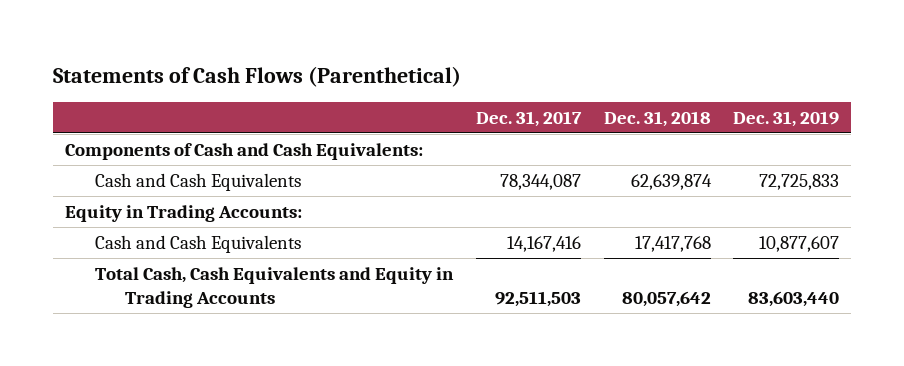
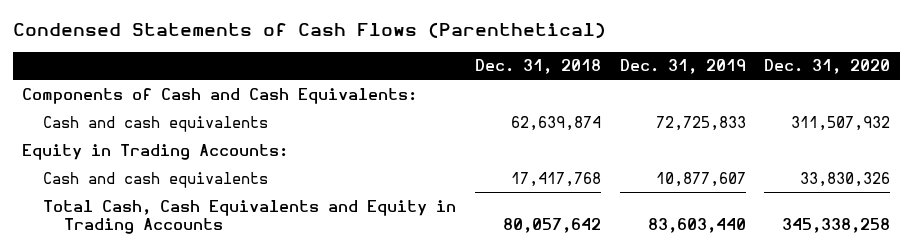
- Statements of Cash Flows (Parenthetical)
+ Condensed Statements of Cash Flows (Parenthetical)
- | Dec. 31, 2017 | Dec. 31, 2018 | Dec. 31, 2019
+ | Dec. 31, 2018 | Dec. 31, 2019 | Dec. 31, 2020
- Cash and Cash Equivalents | 78,344,087 | 62,639,874 | 72,725,833
+ Cash and cash equivalents | 62,639,874 | 72,725,833 | 311,507,932
- Cash and Cash Equivalents | 14,167,416 | 17,417,768 | 10,877,607
+ Cash and cash equivalents | 17,417,768 | 10,877,607 | 33,830,326

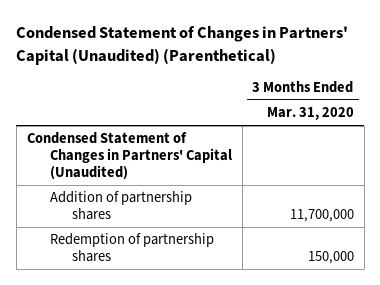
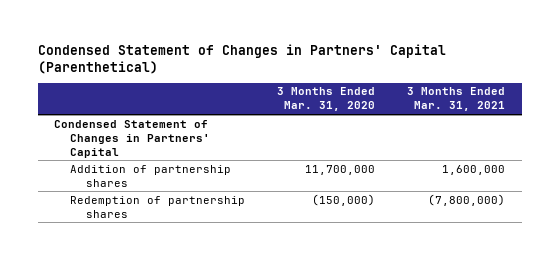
- Condensed Statement of Changes in Partners' Capital (Unaudited) (Parenthetical)
+ Condensed Statement of Changes in Partners' Capital (Parenthetical)
- | 3 Months Ended Mar. 31, 2020
+ | 3 Months Ended Mar. 31, 2020 | 3 Months Ended Mar. 31, 2021
- Condensed Statement of Changes in Partners' Capital (Unaudited)
+ Condensed Statement of Changes in Partners' Capital
- Redemption of partnership shares | 150,000
+ Redemption of partnership shares | (150,000) | (7,800,000)

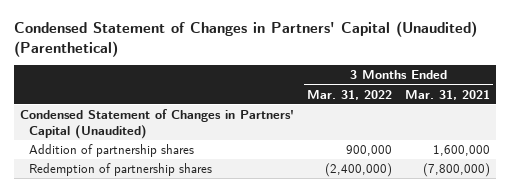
- Condensed Statement of Changes in Partners' Capital (Parenthetical)
+ Condensed Statement of Changes in Partners' Capital (Unaudited) (Parenthetical)
- | 3 Months Ended Mar. 31, 2020 | 3 Months Ended Mar. 31, 2021
+ | 3 Months Ended Mar. 31, 2022 | 3 Months Ended Mar. 31, 2021
- Condensed Statement of Changes in Partners' Capital
+ Condensed Statement of Changes in Partners' Capital (Unaudited)

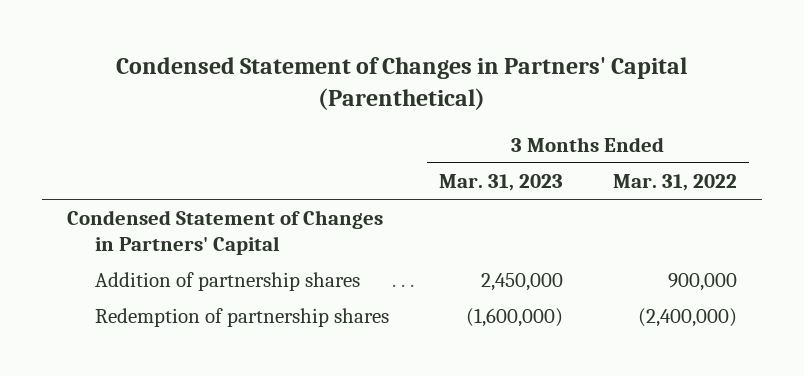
- Condensed Statement of Changes in Partners' Capital (Unaudited) (Parenthetical)
+ Condensed Statement of Changes in Partners' Capital (Parenthetical)
- | 3 Months Ended Mar. 31, 2022 | 3 Months Ended Mar. 31, 2021
+ | 3 Months Ended Mar. 31, 2023 | 3 Months Ended Mar. 31, 2022
- Condensed Statement of Changes in Partners' Capital (Unaudited)
+ Condensed Statement of Changes in Partners' Capital

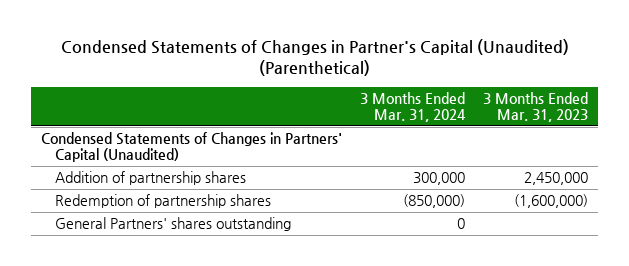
- Condensed Statement of Changes in Partners' Capital (Parenthetical)
+ Condensed Statements of Changes in Partner's Capital (Unaudited) (Parenthetical)
- | 3 Months Ended Mar. 31, 2023 | 3 Months Ended Mar. 31, 2022
+ | 3 Months Ended Mar. 31, 2024 | 3 Months Ended Mar. 31, 2023
- Condensed Statement of Changes in Partners' Capital
+ Condensed Statements of Changes in Partners' Capital (Unaudited)
+ General Partners' shares outstanding | 0 |

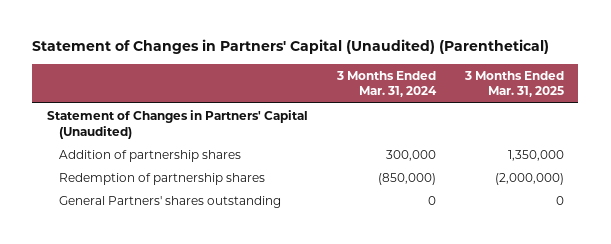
- Condensed Statements of Changes in Partner's Capital (Unaudited) (Parenthetical)
+ Statement of Changes in Partners' Capital (Unaudited) (Parenthetical)
- | 3 Months Ended Mar. 31, 2024 | 3 Months Ended Mar. 31, 2023
+ | 3 Months Ended Mar. 31, 2024 | 3 Months Ended Mar. 31, 2025
- Condensed Statements of Changes in Partners' Capital (Unaudited)
+ Statement of Changes in Partners' Capital (Unaudited)

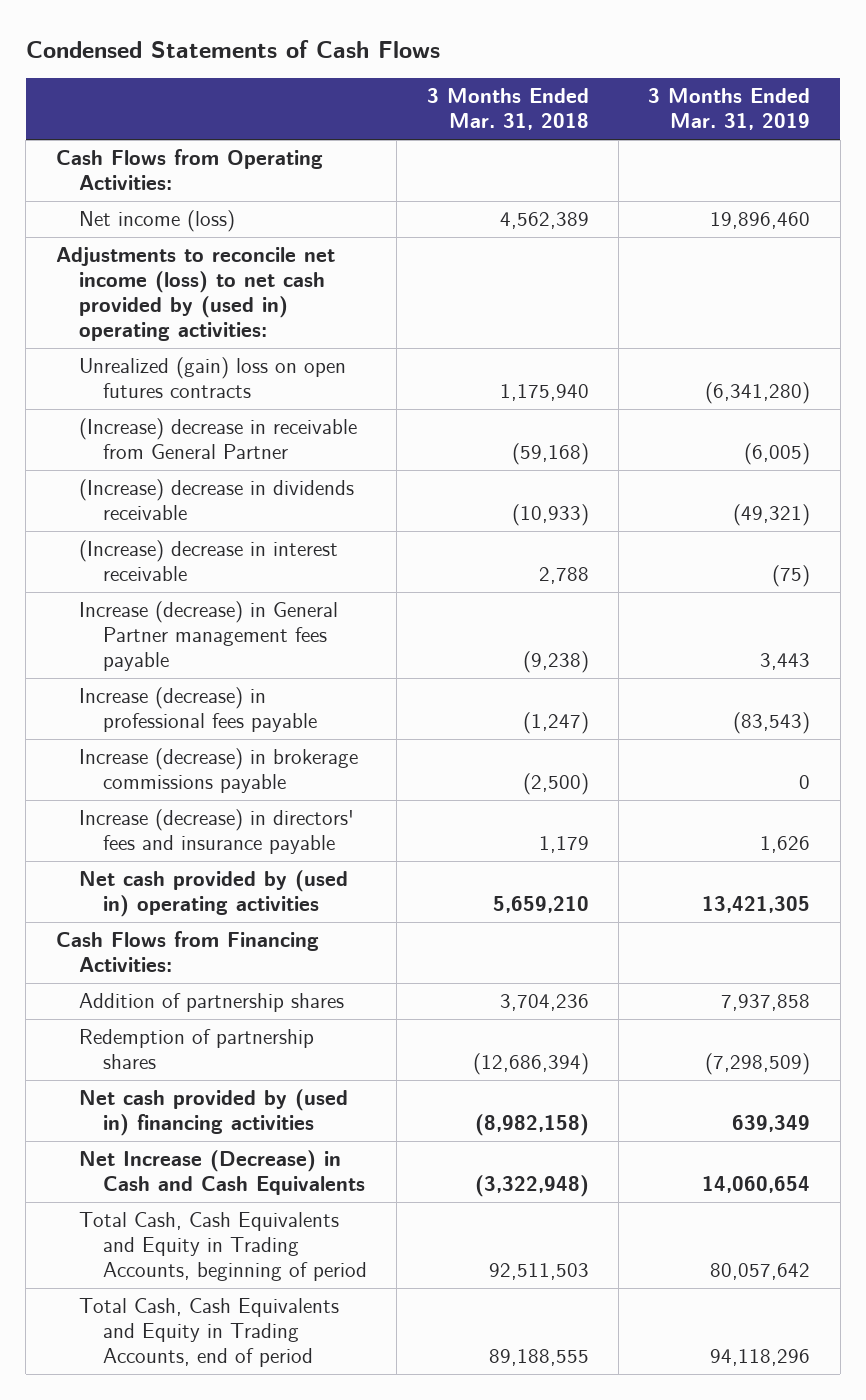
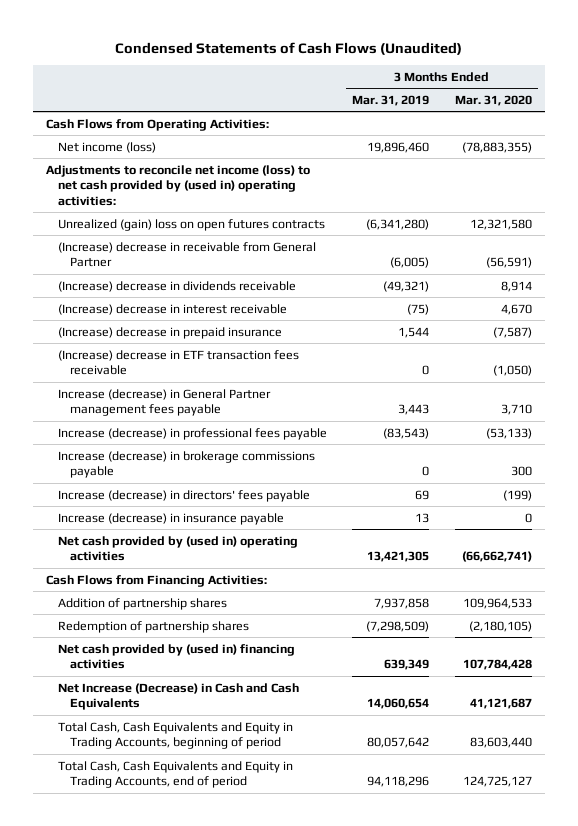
- Condensed Statements of Cash Flows
+ Condensed Statements of Cash Flows (Unaudited)
- | 3 Months Ended Mar. 31, 2018 | 3 Months Ended Mar. 31, 2019
+ | 3 Months Ended Mar. 31, 2019 | 3 Months Ended Mar. 31, 2020
+ (Increase) decrease in prepaid insurance | 1,544 | (7,587)
+ (Increase) decrease in ETF transaction fees receivable | 0 | (1,050)
- Increase (decrease) in directors' fees and insurance payable | 1,179 | 1,626
+ Increase (decrease) in directors' fees payable | 69 | (199)
+ Increase (decrease) in insurance payable | 13 | 0

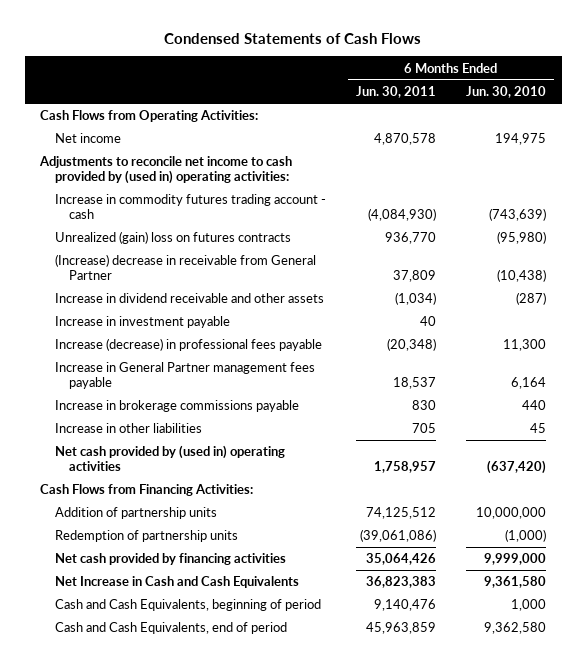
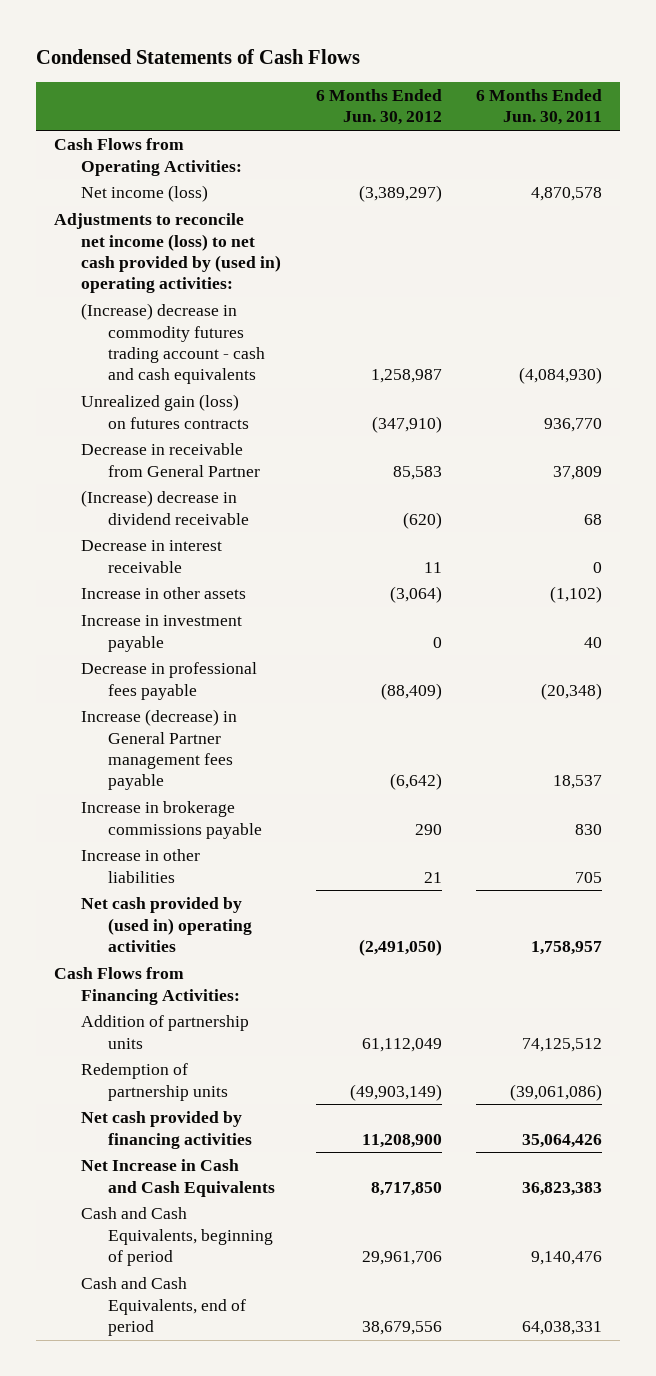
- | 6 Months Ended Jun. 30, 2011 | 6 Months Ended Jun. 30, 2010
+ | 6 Months Ended Jun. 30, 2012 | 6 Months Ended Jun. 30, 2011
- Net income | 4,870,578 | 194,975
- Adjustments to reconcile net income to cash provided by (used in) operating activities:
- Increase in commodity futures trading account - cash | (4,084,930) | (743,639)
- Unrealized (gain) loss on futures contracts | 936,770 | (95,980)
- (Increase) decrease in receivable from General Partner | 37,809 | (10,438)
- Increase in dividend receivable and other assets | (1,034) | (287)
+ Net income (loss) | (3,389,297) | 4,870,578
+ Adjustments to reconcile net income (loss) to net cash provided by (used in) operating activities:
+ (Increase) decrease in commodity futures trading account - cash and cash equivalents | 1,258,987 | (4,084,930)
+ Unrealized gain (loss) on futures contracts | (347,910) | 936,770
+ Decrease in receivable from General Partner | 85,583 | 37,809
+ (Increase) decrease in dividend receivable | (620) | 68
+ Decrease in interest receivable | 11 | 0
+ Increase in other assets | (3,064) | (1,102)
- Increase (decrease) in professional fees payable | (20,348) | 11,300
- Increase in General Partner management fees payable | 18,537 | 6,164
+ Decrease in professional fees payable | (88,409) | (20,348)
+ Increase (decrease) in General Partner management fees payable | (6,642) | 18,537
- Cash and Cash Equivalents, end of period | 45,963,859 | 9,362,580
+ Cash and Cash Equivalents, end of period | 38,679,556 | 64,038,331

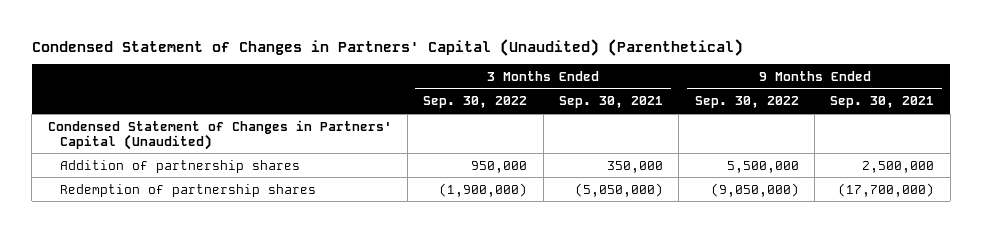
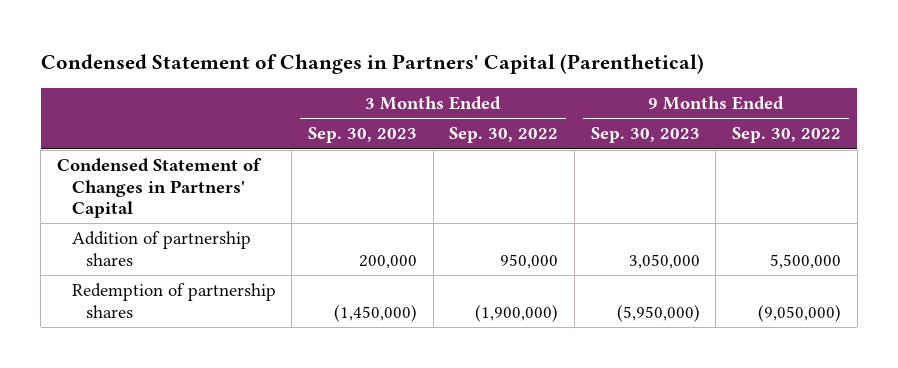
- Condensed Statement of Changes in Partners' Capital (Unaudited) (Parenthetical)
+ Condensed Statement of Changes in Partners' Capital (Parenthetical)
- | 3 Months Ended Sep. 30, 2022 | 3 Months Ended Sep. 30, 2021 | 9 Months Ended Sep. 30, 2022 | 9 Months Ended Sep. 30, 2021
+ | 3 Months Ended Sep. 30, 2023 | 3 Months Ended Sep. 30, 2022 | 9 Months Ended Sep. 30, 2023 | 9 Months Ended Sep. 30, 2022
- Condensed Statement of Changes in Partners' Capital (Unaudited)
+ Condensed Statement of Changes in Partners' Capital

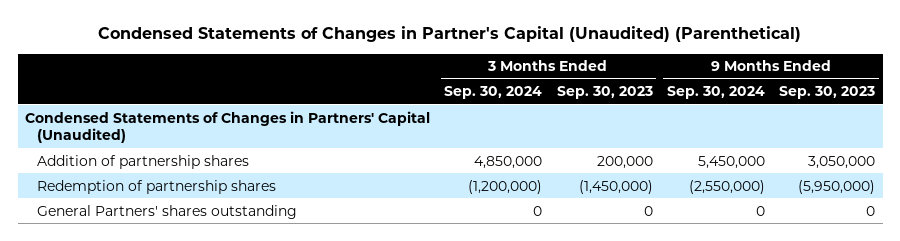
- Condensed Statement of Changes in Partners' Capital (Parenthetical)
+ Condensed Statements of Changes in Partner's Capital (Unaudited) (Parenthetical)
- | 3 Months Ended Sep. 30, 2023 | 3 Months Ended Sep. 30, 2022 | 9 Months Ended Sep. 30, 2023 | 9 Months Ended Sep. 30, 2022
+ | 3 Months Ended Sep. 30, 2024 | 3 Months Ended Sep. 30, 2023 | 9 Months Ended Sep. 30, 2024 | 9 Months Ended Sep. 30, 2023
- Condensed Statement of Changes in Partners' Capital
+ Condensed Statements of Changes in Partners' Capital (Unaudited)
+ General Partners' shares outstanding | 0 | 0 | 0 | 0

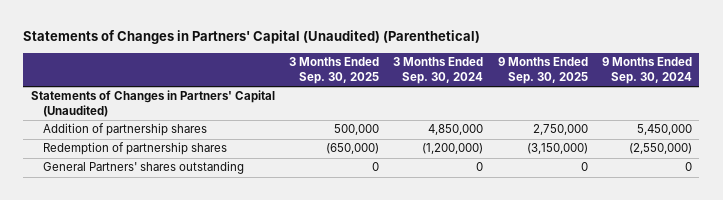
- Condensed Statements of Changes in Partner's Capital (Unaudited) (Parenthetical)
+ Statements of Changes in Partners' Capital (Unaudited) (Parenthetical)
- | 3 Months Ended Sep. 30, 2024 | 3 Months Ended Sep. 30, 2023 | 9 Months Ended Sep. 30, 2024 | 9 Months Ended Sep. 30, 2023
+ | 3 Months Ended Sep. 30, 2025 | 3 Months Ended Sep. 30, 2024 | 9 Months Ended Sep. 30, 2025 | 9 Months Ended Sep. 30, 2024
- Condensed Statements of Changes in Partners' Capital (Unaudited)
+ Statements of Changes in Partners' Capital (Unaudited)

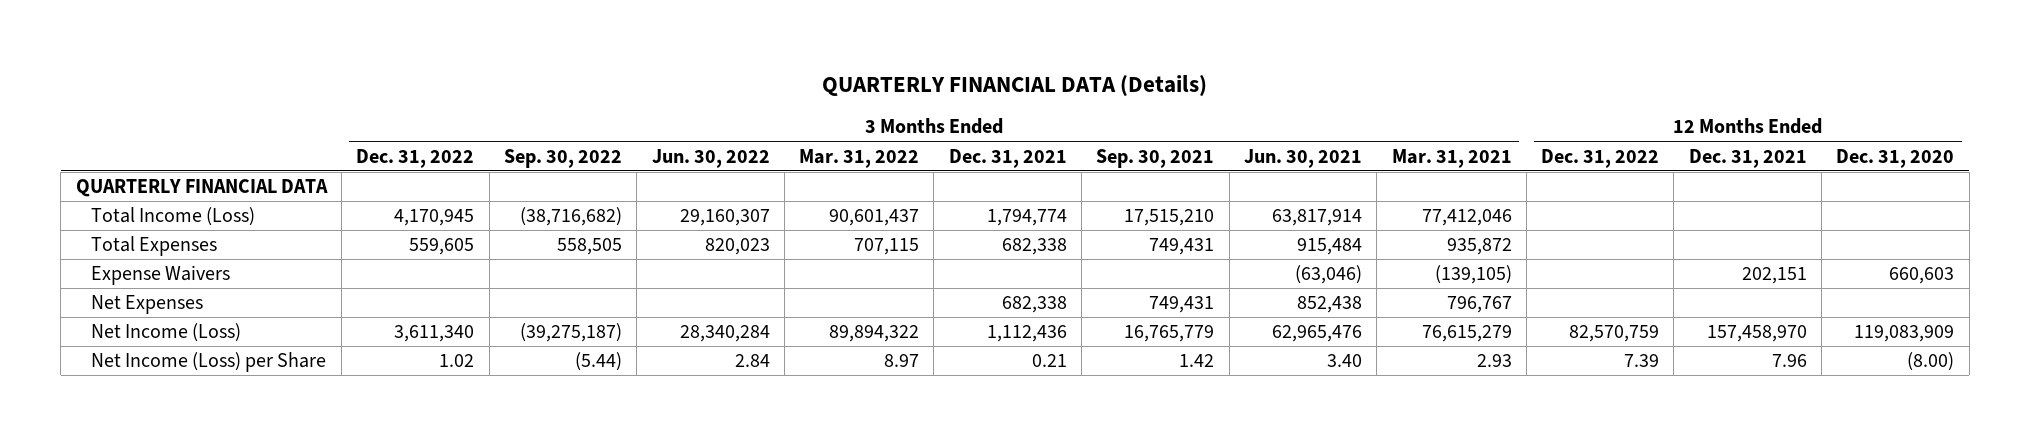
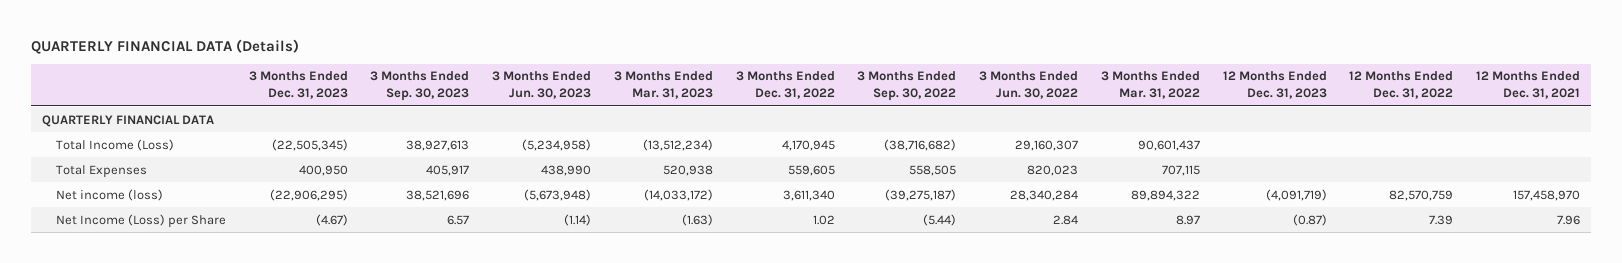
- | 3 Months Ended Dec. 31, 2022 | 3 Months Ended Sep. 30, 2022 | 3 Months Ended Jun. 30, 2022 | 3 Months Ended Mar. 31, 2022 | 3 Months Ended Dec. 31, 2021 | 3 Months Ended Sep. 30, 2021 | 3 Months Ended Jun. 30, 2021 | 3 Months Ended Mar. 31, 2021 | 12 Months Ended Dec. 31, 2022 | 12 Months Ended Dec. 31, 2021 | 12 Months Ended Dec. 31, 2020
+ | 3 Months Ended Dec. 31, 2023 | 3 Months Ended Sep. 30, 2023 | 3 Months Ended Jun. 30, 2023 | 3 Months Ended Mar. 31, 2023 | 3 Months Ended Dec. 31, 2022 | 3 Months Ended Sep. 30, 2022 | 3 Months Ended Jun. 30, 2022 | 3 Months Ended Mar. 31, 2022 | 12 Months Ended Dec. 31, 2023 | 12 Months Ended Dec. 31, 2022 | 12 Months Ended Dec. 31, 2021
- Expense Waivers | | | | | | | (63,046) | (139,105) | | 202,151 | 660,603
- Net Expenses | | | | | 682,338 | 749,431 | 852,438 | 796,767 | | |
- Net Income (Loss) | 3,611,340 | (39,275,187) | 28,340,284 | 89,894,322 | 1,112,436 | 16,765,779 | 62,965,476 | 76,615,279 | 82,570,759 | 157,458,970 | 119,083,909
+ Net income (loss) | (22,906,295) | 38,521,696 | (5,673,948) | (14,033,172) | 3,611,340 | (39,275,187) | 28,340,284 | 89,894,322 | (4,091,719) | 82,570,759 | 157,458,970

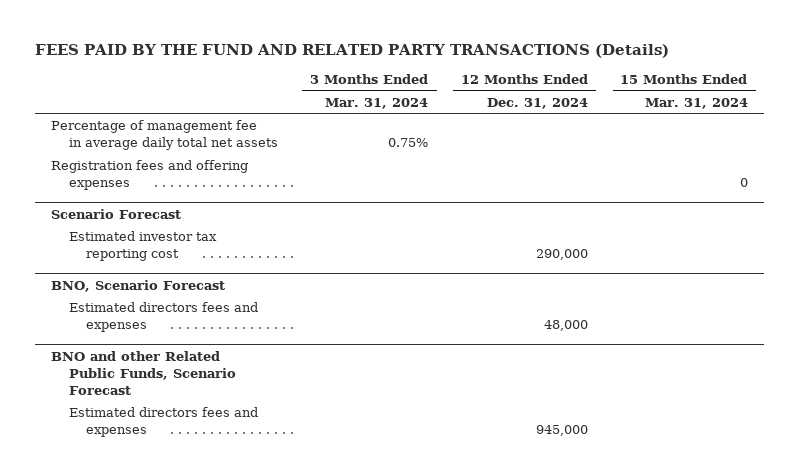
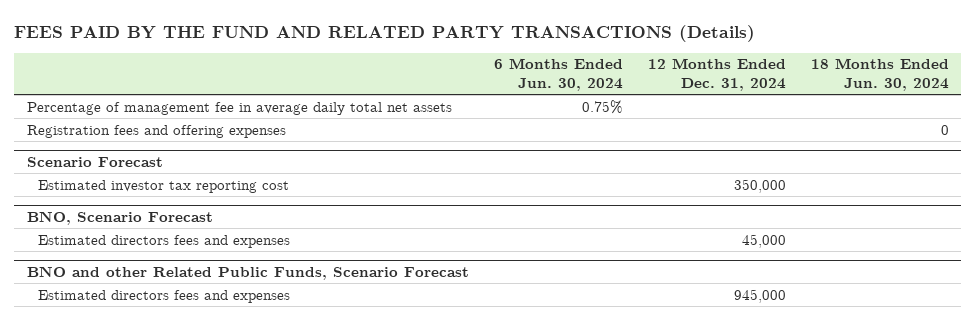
- | 3 Months Ended Mar. 31, 2024 | 12 Months Ended Dec. 31, 2024 | 15 Months Ended Mar. 31, 2024
+ | 6 Months Ended Jun. 30, 2024 | 12 Months Ended Dec. 31, 2024 | 18 Months Ended Jun. 30, 2024
@ Scenario Forecast
- Estimated investor tax reporting cost | | 290,000 |
+ Estimated investor tax reporting cost | | 350,000 |
@ BNO, Scenario Forecast
- Estimated directors fees and expenses | | 48,000 |
+ Estimated directors fees and expenses | | 45,000 |

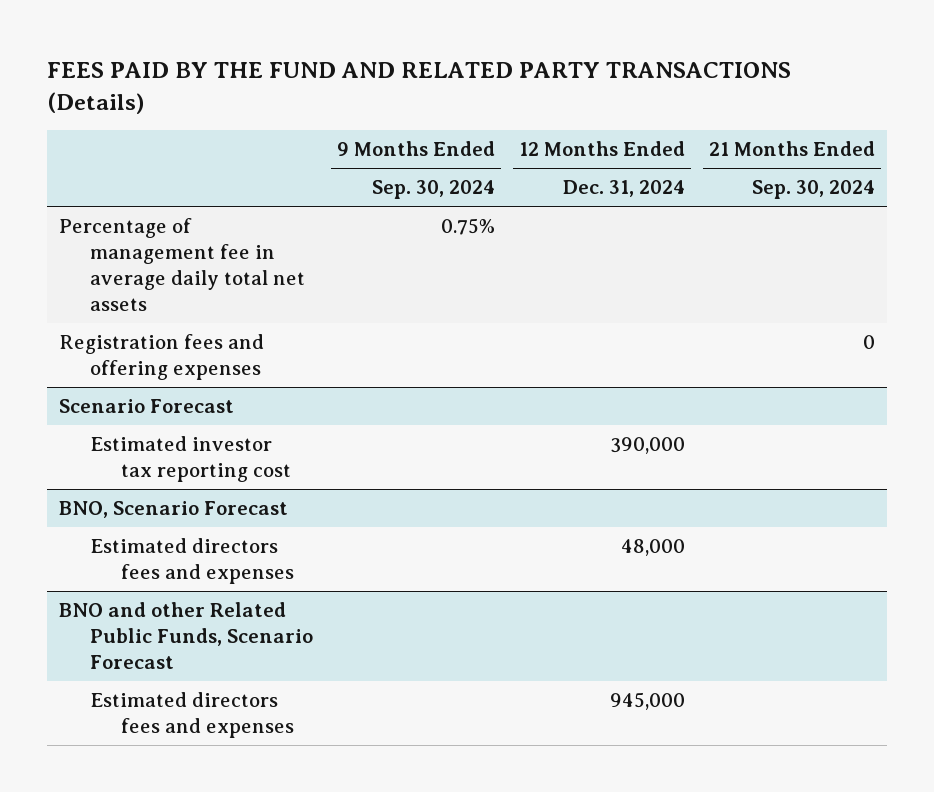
- | 6 Months Ended Jun. 30, 2024 | 12 Months Ended Dec. 31, 2024 | 18 Months Ended Jun. 30, 2024
+ | 9 Months Ended Sep. 30, 2024 | 12 Months Ended Dec. 31, 2024 | 21 Months Ended Sep. 30, 2024
@ Scenario Forecast
- Estimated investor tax reporting cost | | 350,000 |
+ Estimated investor tax reporting cost | | 390,000 |
@ BNO, Scenario Forecast
- Estimated directors fees and expenses | | 45,000 |
+ Estimated directors fees and expenses | | 48,000 |

